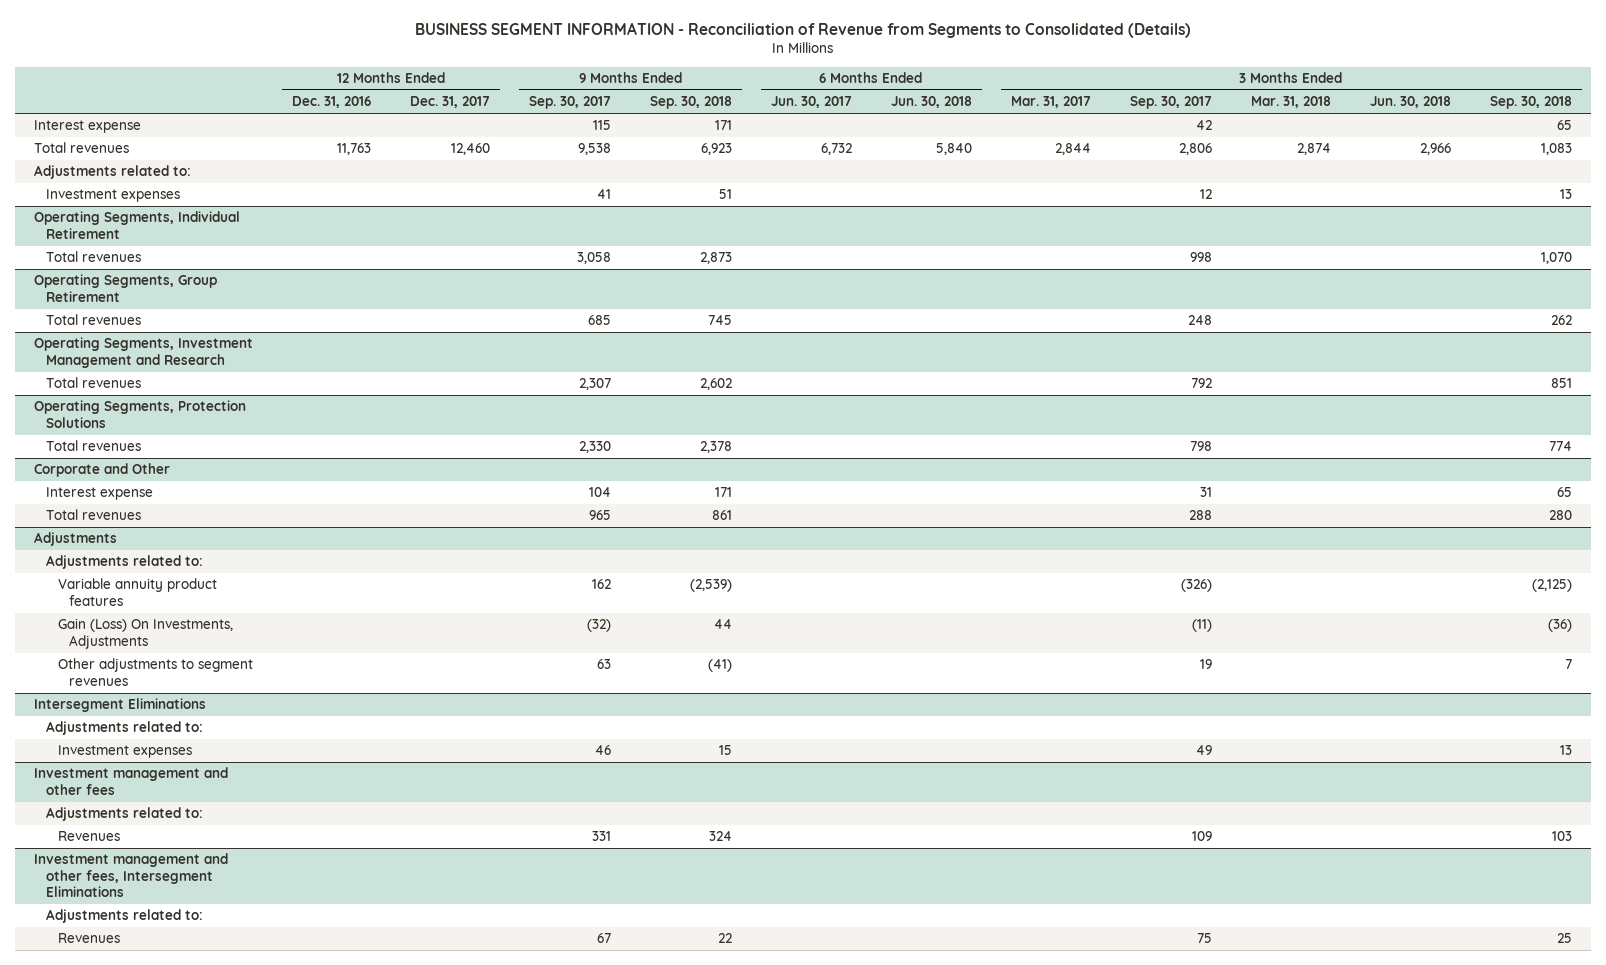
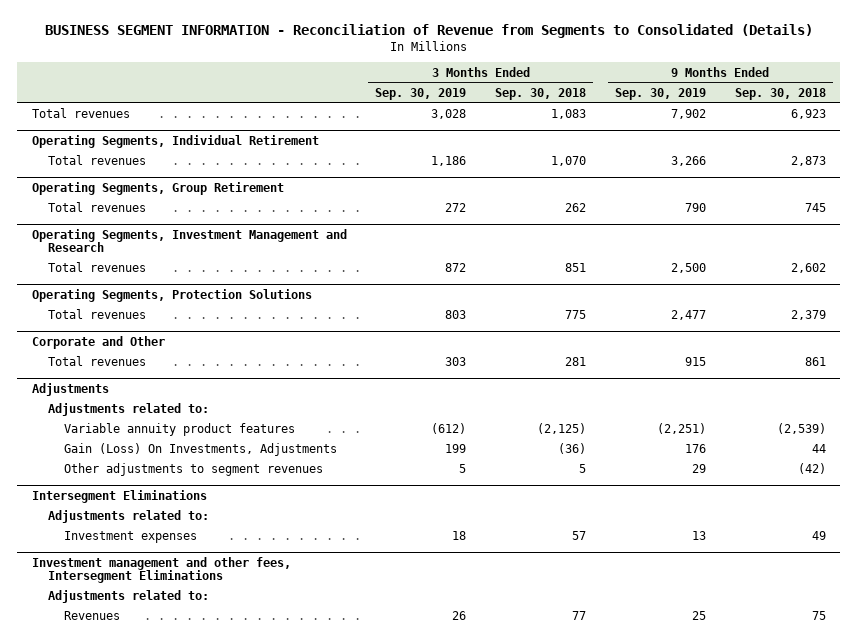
- | 12 Months Ended Dec. 31, 2016 | 12 Months Ended Dec. 31, 2017 | 9 Months Ended Sep. 30, 2017 | 9 Months Ended Sep. 30, 2018 | 6 Months Ended Jun. 30, 2017 | 6 Months Ended Jun. 30, 2018 | 3 Months Ended Mar. 31, 2017 | 3 Months Ended Sep. 30, 2017 | 3 Months Ended Mar. 31, 2018 | 3 Months Ended Jun. 30, 2018 | 3 Months Ended Sep. 30, 2018
+ | 3 Months Ended Sep. 30, 2019 | 3 Months Ended Sep. 30, 2018 | 9 Months Ended Sep. 30, 2019 | 9 Months Ended Sep. 30, 2018
- Interest expense | | | 115 | 171 | | | | 42 | | | 65
- Adjustments related to:
- Investment expenses | | | 41 | 51 | | | | 12 | | | 13
@ Operating Segments, Protection Solutions
- Total revenues | | | 2,330 | 2,378 | | | | 798 | | | 774
+ Total revenues | 803 | 775 | 2,477 | 2,379
@ Corporate and Other
- Interest expense | | | 104 | 171 | | | | 31 | | | 65
- Total revenues | | | 965 | 861 | | | | 288 | | | 280
+ Total revenues | 303 | 281 | 915 | 861
@ Adjustments
- Other adjustments to segment revenues | | | 63 | (41) | | | | 19 | | | 7
+ Other adjustments to segment revenues | 5 | 5 | 29 | (42)
@ Intersegment Eliminations
- Investment expenses | | | 46 | 15 | | | | 49 | | | 13
- Investment management and other fees
- Adjustments related to:
- Revenues | | | 331 | 324 | | | | 109 | | | 103
@ Intersegment Eliminations
+ Investment expenses | 18 | 57 | 13 | 49
@ Investment management and other fees, Intersegment Eliminations
- Revenues | | | 67 | 22 | | | | 75 | | | 25
+ Revenues | 26 | 77 | 25 | 75

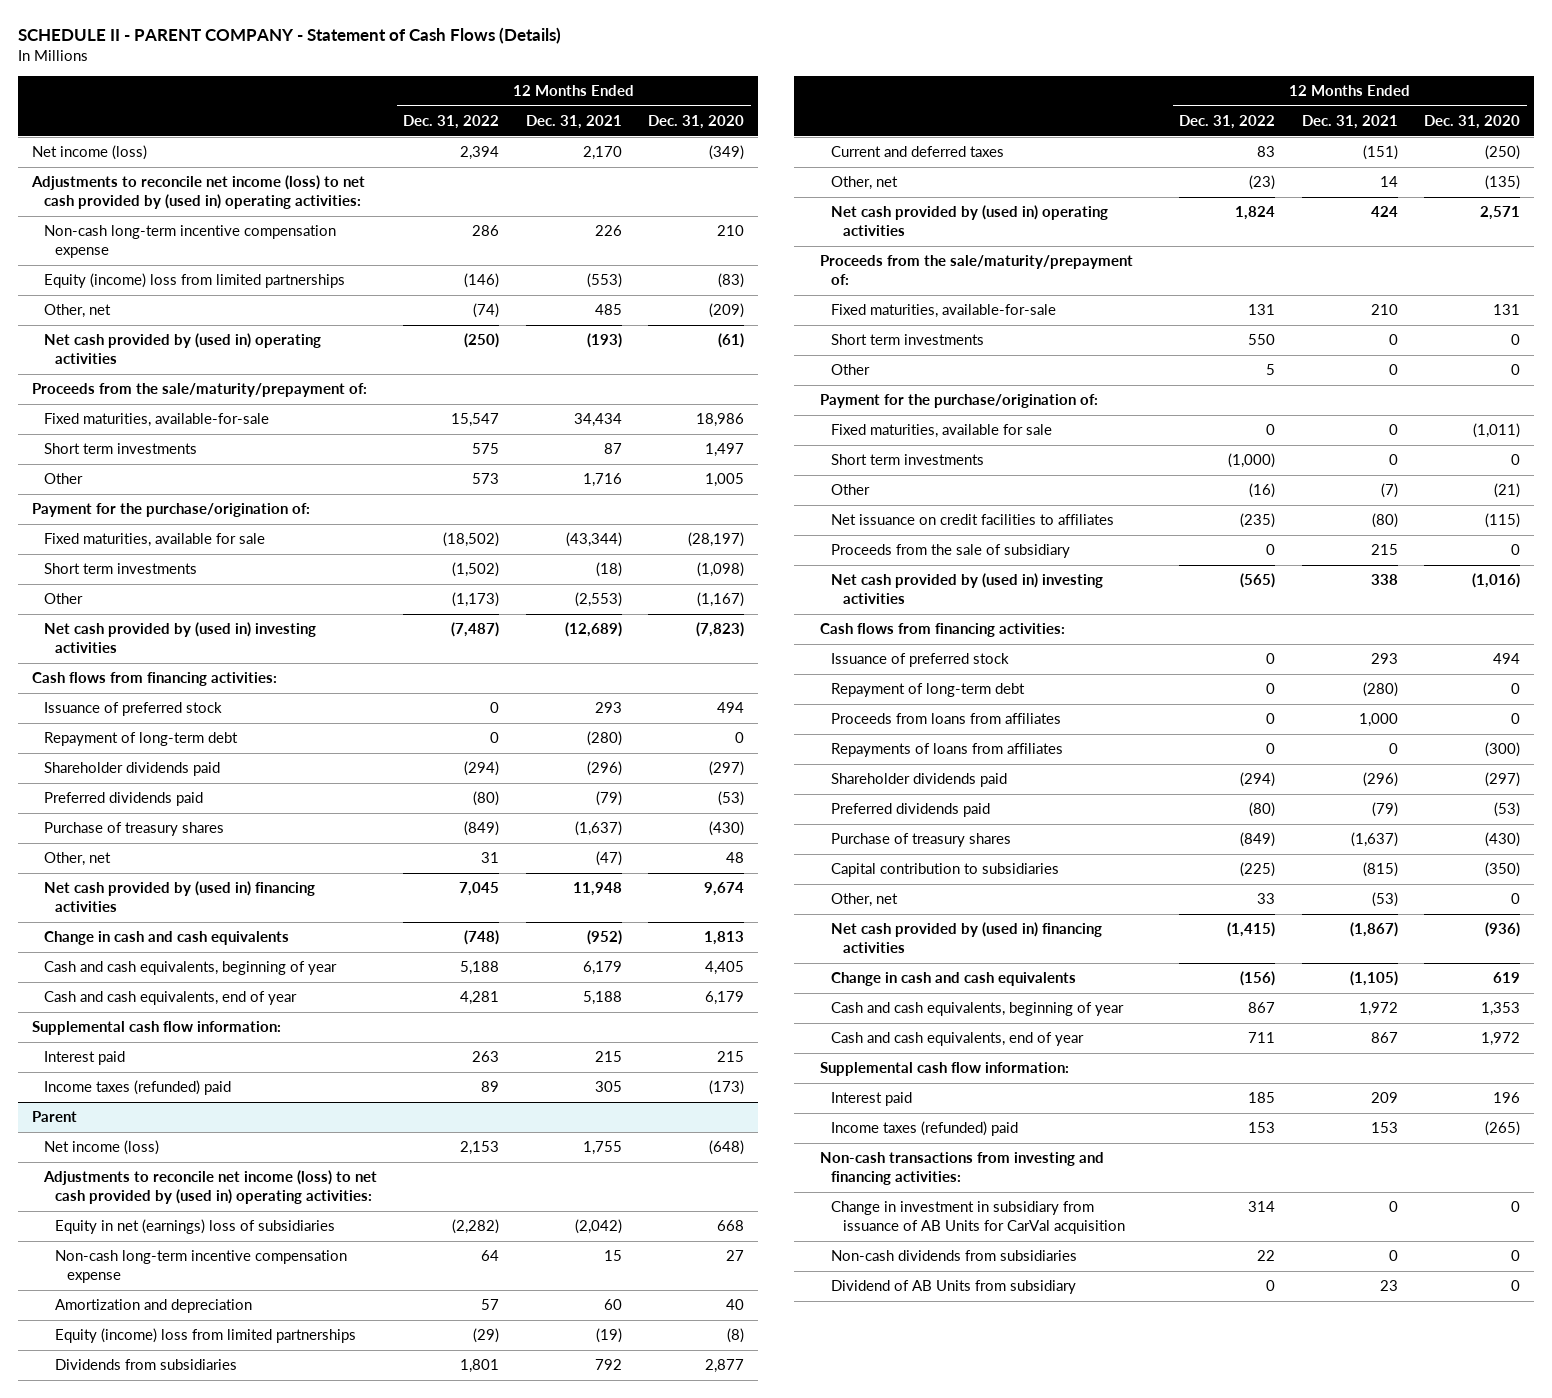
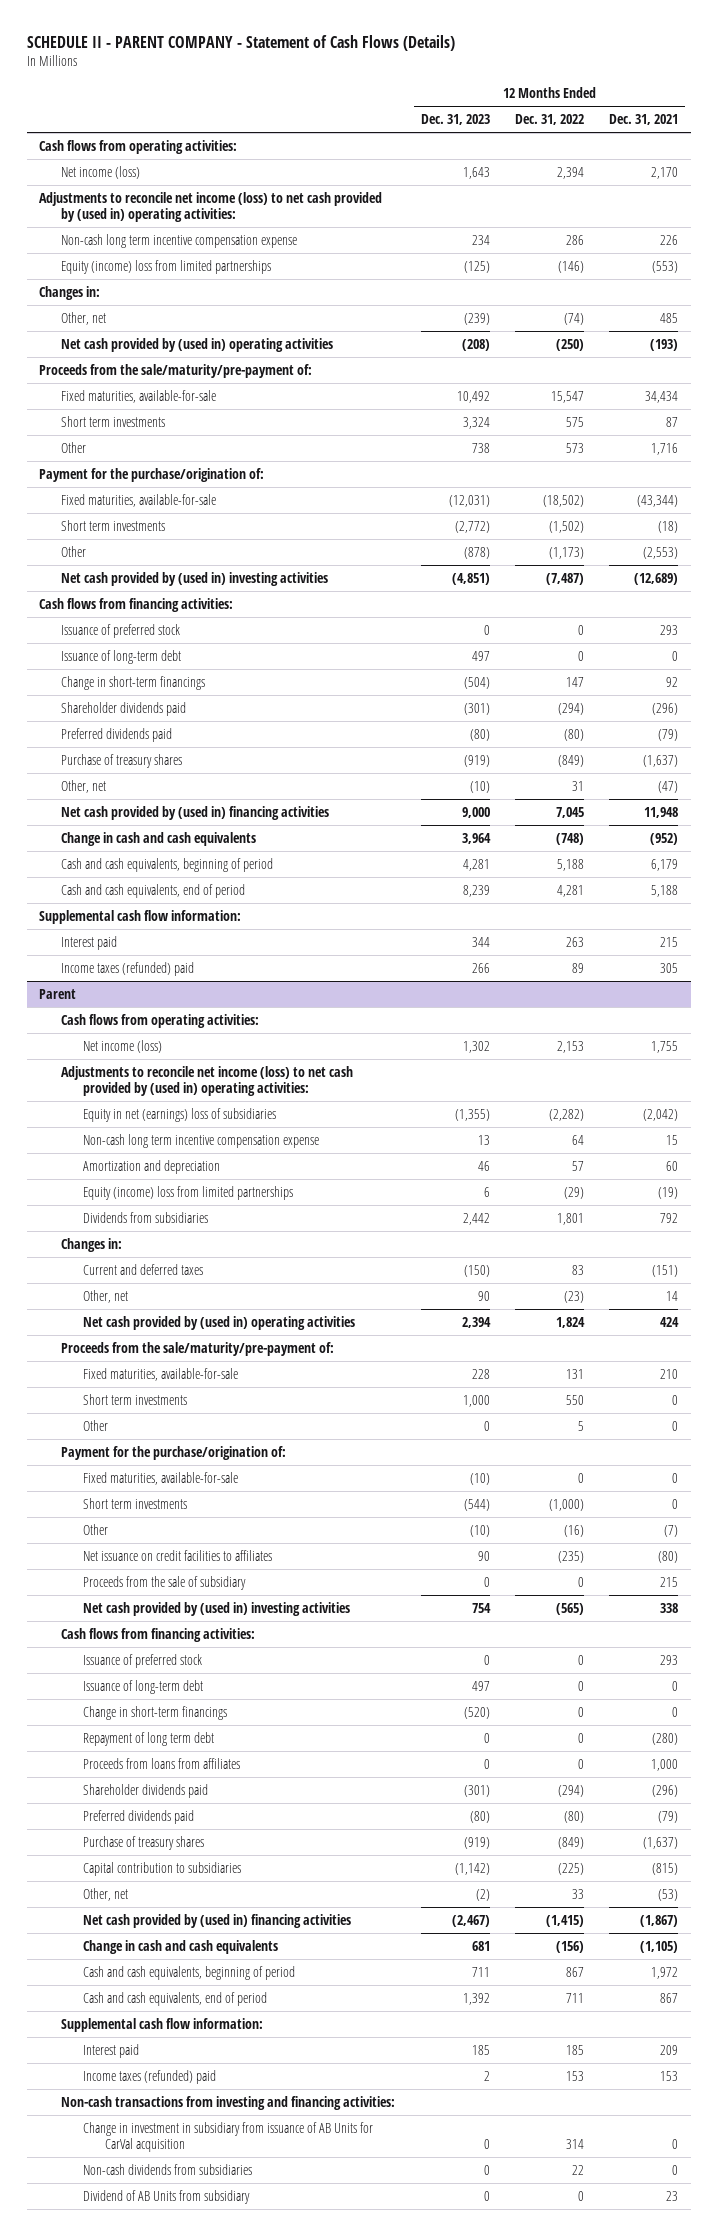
- | 12 Months Ended Dec. 31, 2022 | 12 Months Ended Dec. 31, 2021 | 12 Months Ended Dec. 31, 2020
+ | 12 Months Ended Dec. 31, 2023 | 12 Months Ended Dec. 31, 2022 | 12 Months Ended Dec. 31, 2021
+ Cash flows from operating activities:
- Non-cash long-term incentive compensation expense | 286 | 226 | 210
+ Non-cash long term incentive compensation expense | 234 | 286 | 226
+ Changes in:
- Proceeds from the sale/maturity/prepayment of:
+ Proceeds from the sale/maturity/pre-payment of:
- Fixed maturities, available for sale | (18,502) | (43,344) | (28,197)
+ Fixed maturities, available-for-sale | (12,031) | (18,502) | (43,344)
- Repayment of long-term debt | 0 | (280) | 0
+ Issuance of long-term debt | 497 | 0 | 0
+ Change in short-term financings | (504) | 147 | 92
- Cash and cash equivalents, beginning of year | 5,188 | 6,179 | 4,405
- Cash and cash equivalents, end of year | 4,281 | 5,188 | 6,179
+ Cash and cash equivalents, beginning of period | 4,281 | 5,188 | 6,179
+ Cash and cash equivalents, end of period | 8,239 | 4,281 | 5,188
@ Parent
+ Cash flows from operating activities:
- Non-cash long-term incentive compensation expense | 64 | 15 | 27
+ Non-cash long term incentive compensation expense | 13 | 64 | 15
+ Changes in:
- Proceeds from the sale/maturity/prepayment of:
+ Proceeds from the sale/maturity/pre-payment of:
- Fixed maturities, available for sale | 0 | 0 | (1,011)
+ Fixed maturities, available-for-sale | (10) | 0 | 0
- Repayment of long-term debt | 0 | (280) | 0
+ Issuance of long-term debt | 497 | 0 | 0
+ Change in short-term financings | (520) | 0 | 0
+ Repayment of long term debt | 0 | 0 | (280)
- Repayments of loans from affiliates | 0 | 0 | (300)
- Cash and cash equivalents, beginning of year | 867 | 1,972 | 1,353
- Cash and cash equivalents, end of year | 711 | 867 | 1,972
+ Cash and cash equivalents, beginning of period | 711 | 867 | 1,972
+ Cash and cash equivalents, end of period | 1,392 | 711 | 867

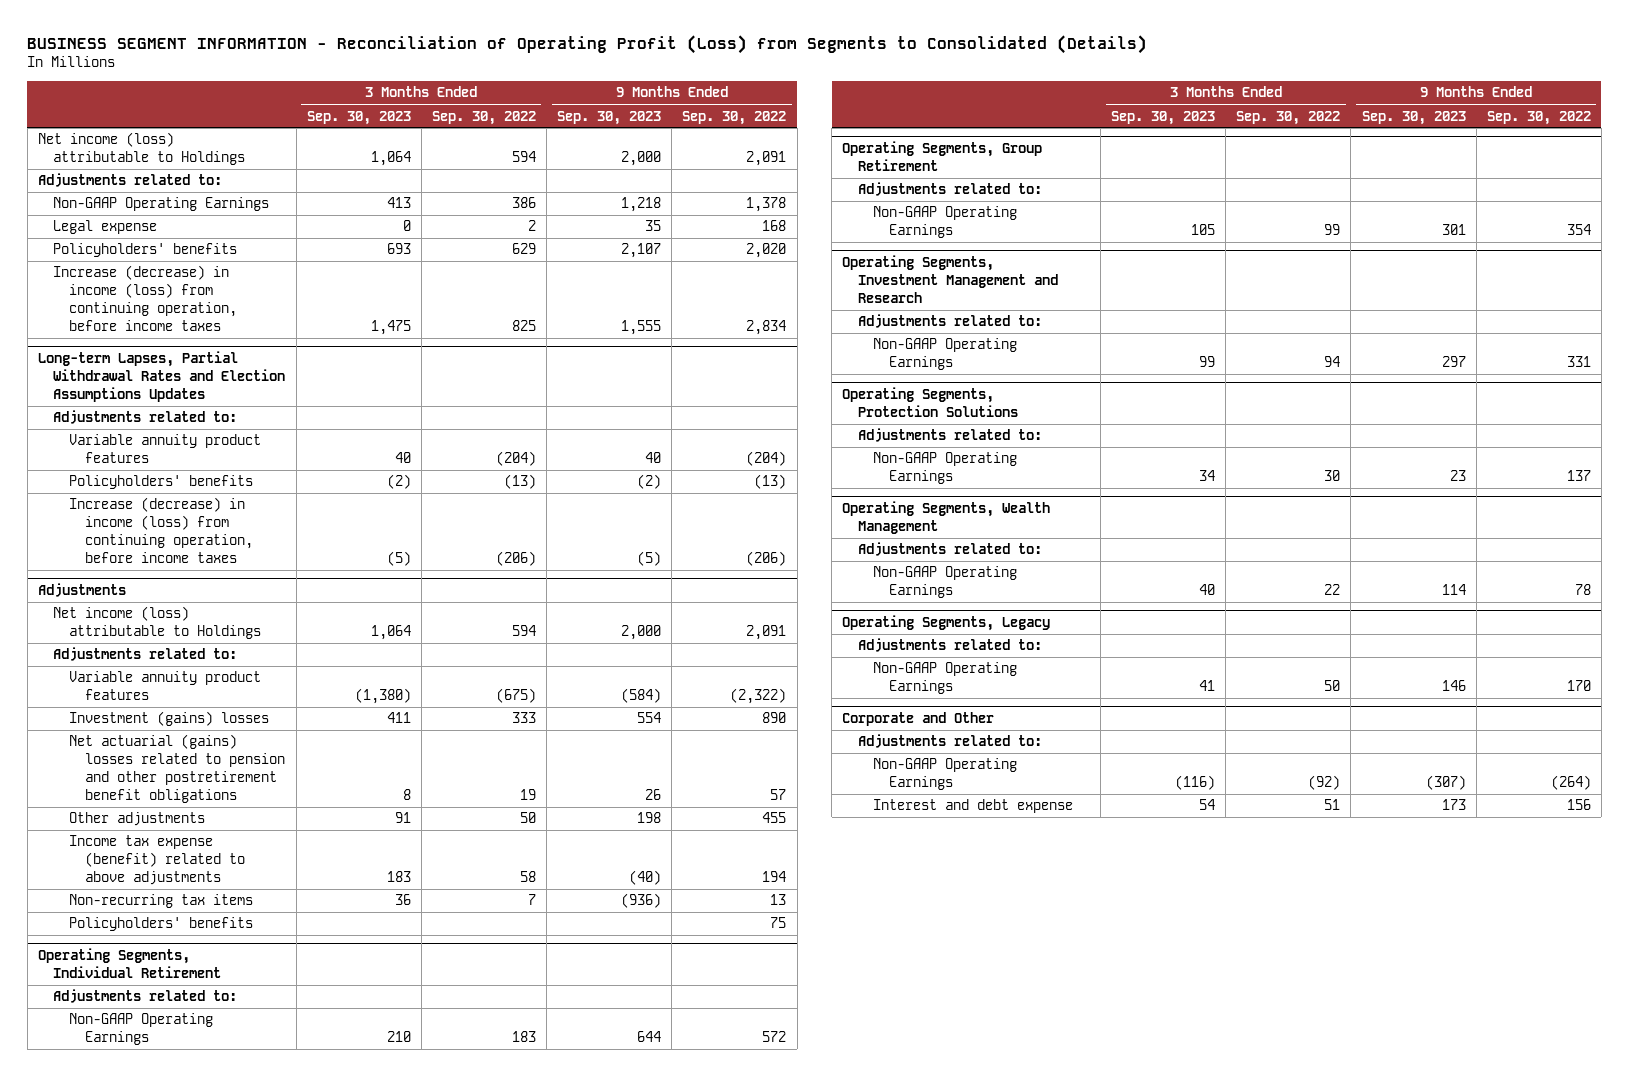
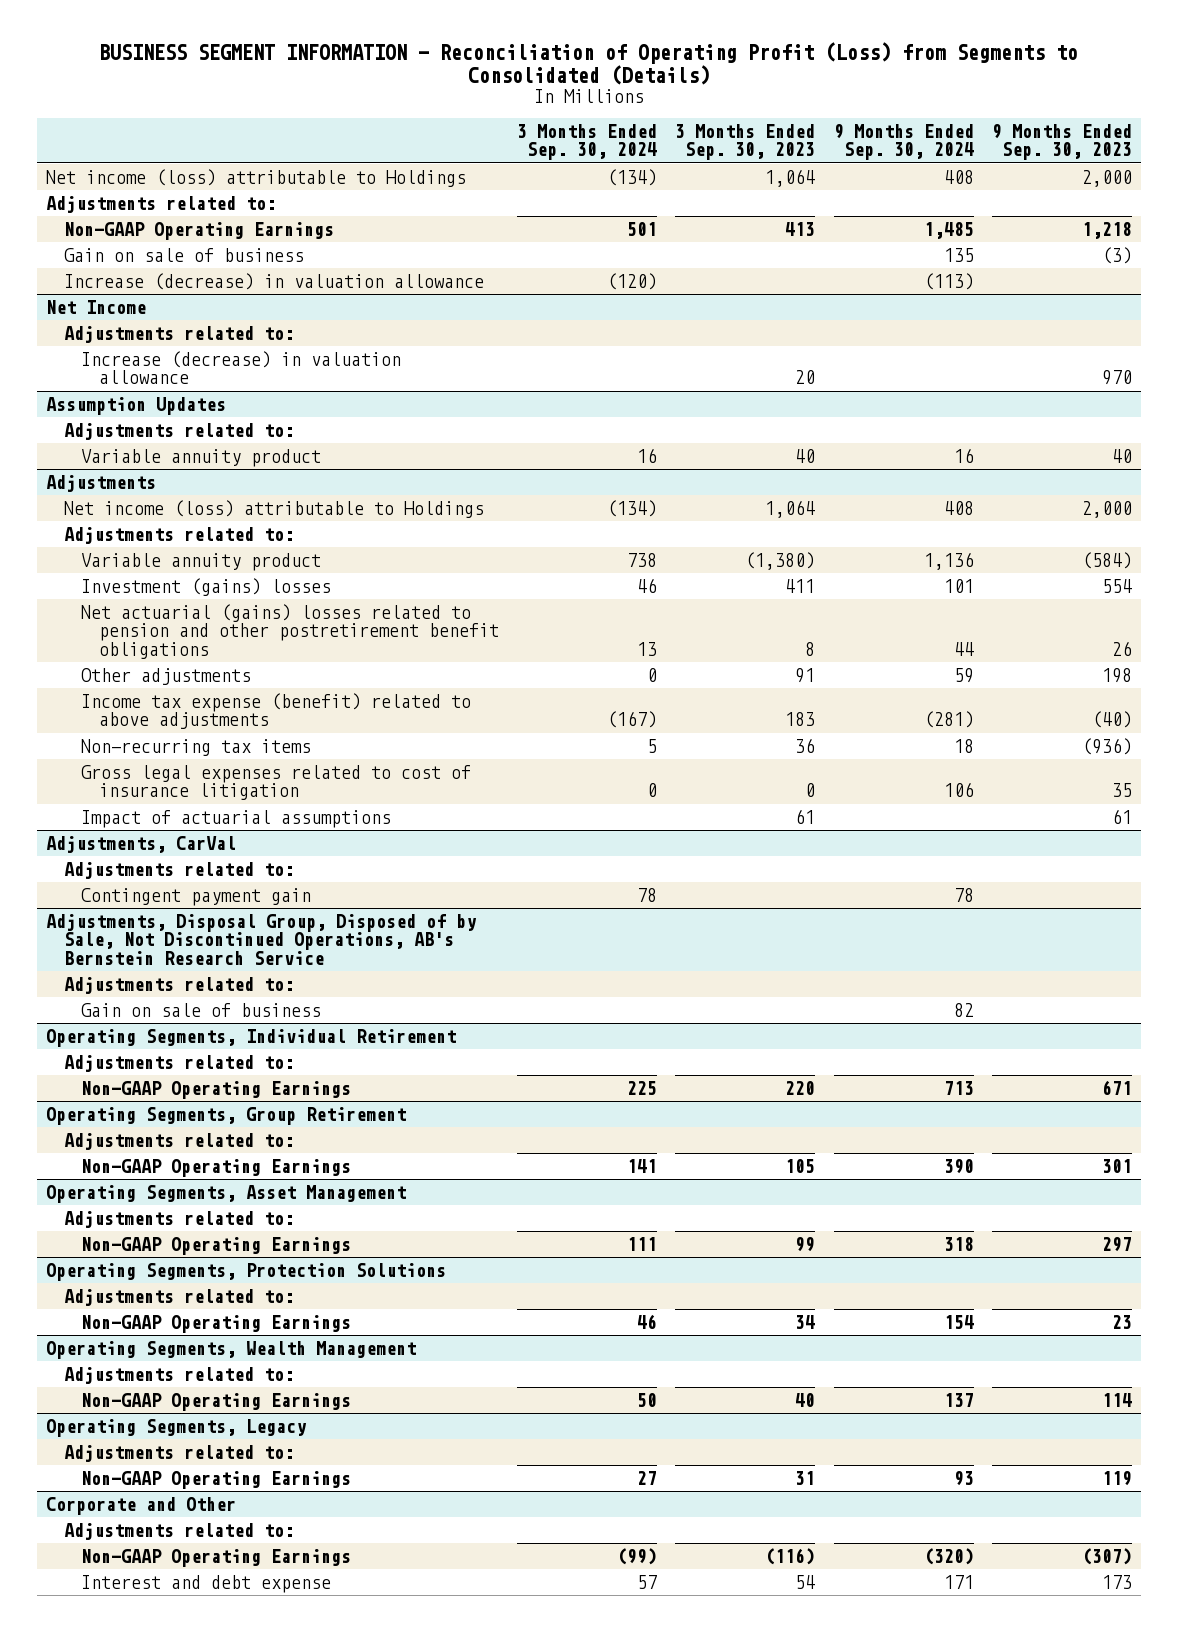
- | 3 Months Ended Sep. 30, 2023 | 3 Months Ended Sep. 30, 2022 | 9 Months Ended Sep. 30, 2023 | 9 Months Ended Sep. 30, 2022
+ | 3 Months Ended Sep. 30, 2024 | 3 Months Ended Sep. 30, 2023 | 9 Months Ended Sep. 30, 2024 | 9 Months Ended Sep. 30, 2023
- Legal expense | 0 | 2 | 35 | 168
- Policyholders' benefits | 693 | 629 | 2,107 | 2,020
- Increase (decrease) in income (loss) from continuing operation, before income taxes | 1,475 | 825 | 1,555 | 2,834
- Long-term Lapses, Partial Withdrawal Rates and Election Assumptions Updates
+ Gain on sale of business | | | 135 | (3)
+ Increase (decrease) in valuation allowance | (120) | | (113) |
+ Net Income
- Variable annuity product features | 40 | (204) | 40 | (204)
- Policyholders' benefits | (2) | (13) | (2) | (13)
- Increase (decrease) in income (loss) from continuing operation, before income taxes | (5) | (206) | (5) | (206)
+ Increase (decrease) in valuation allowance | | 20 | | 970
+ Assumption Updates
+ Adjustments related to:
+ Variable annuity product | 16 | 40 | 16 | 40
@ Adjustments
- Variable annuity product features | (1,380) | (675) | (584) | (2,322)
+ Variable annuity product | 738 | (1,380) | 1,136 | (584)
- Policyholders' benefits | | | | 75
+ Gross legal expenses related to cost of insurance litigation | 0 | 0 | 106 | 35
+ Impact of actuarial assumptions | | 61 | | 61
+ Adjustments, CarVal
+ Adjustments related to:
+ Contingent payment gain | 78 | | 78 |
+ Adjustments, Disposal Group, Disposed of by Sale, Not Discontinued Operations, AB's Bernstein Research Service
+ Adjustments related to:
+ Gain on sale of business | | | 82 |
@ Operating Segments, Individual Retirement
- Non-GAAP Operating Earnings | 210 | 183 | 644 | 572
+ Non-GAAP Operating Earnings | 225 | 220 | 713 | 671
- Operating Segments, Investment Management and Research
+ Operating Segments, Asset Management
@ Operating Segments, Legacy
- Non-GAAP Operating Earnings | 41 | 50 | 146 | 170
+ Non-GAAP Operating Earnings | 27 | 31 | 93 | 119

